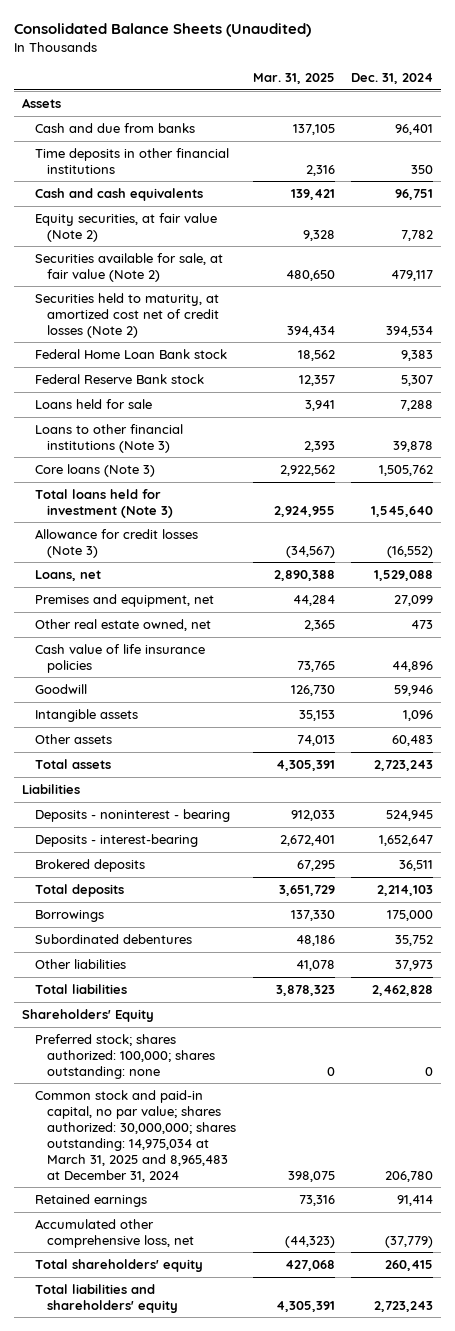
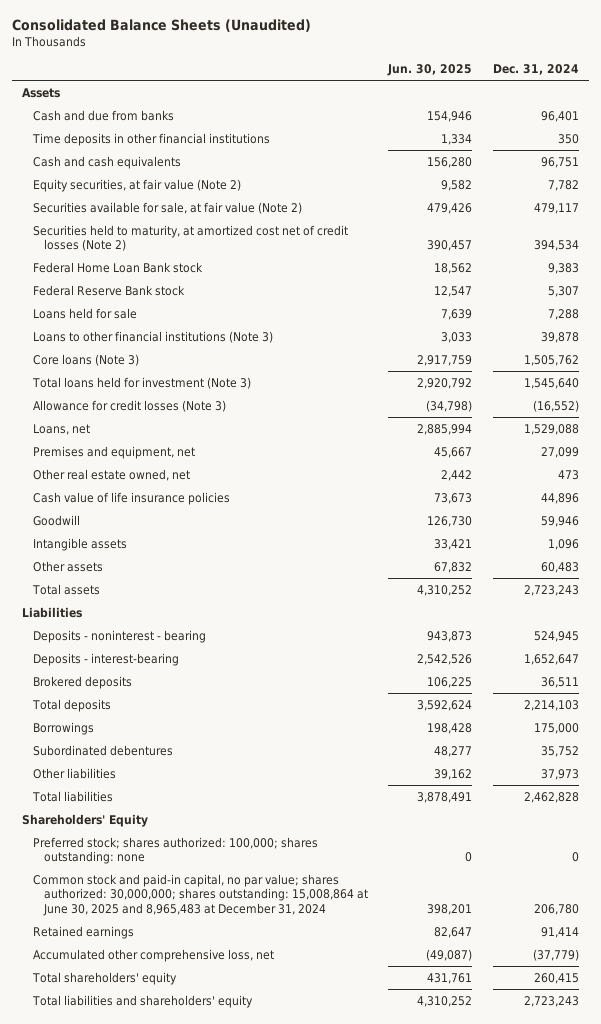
- | Mar. 31, 2025 | Dec. 31, 2024
+ | Jun. 30, 2025 | Dec. 31, 2024
- Common stock and paid-in capital, no par value; shares authorized: 30,000,000; shares outstanding: 14,975,034 at March 31, 2025 and 8,965,483 at December 31, 2024 | 398,075 | 206,780
+ Common stock and paid-in capital, no par value; shares authorized: 30,000,000; shares outstanding: 15,008,864 at June 30, 2025 and 8,965,483 at December 31, 2024 | 398,201 | 206,780

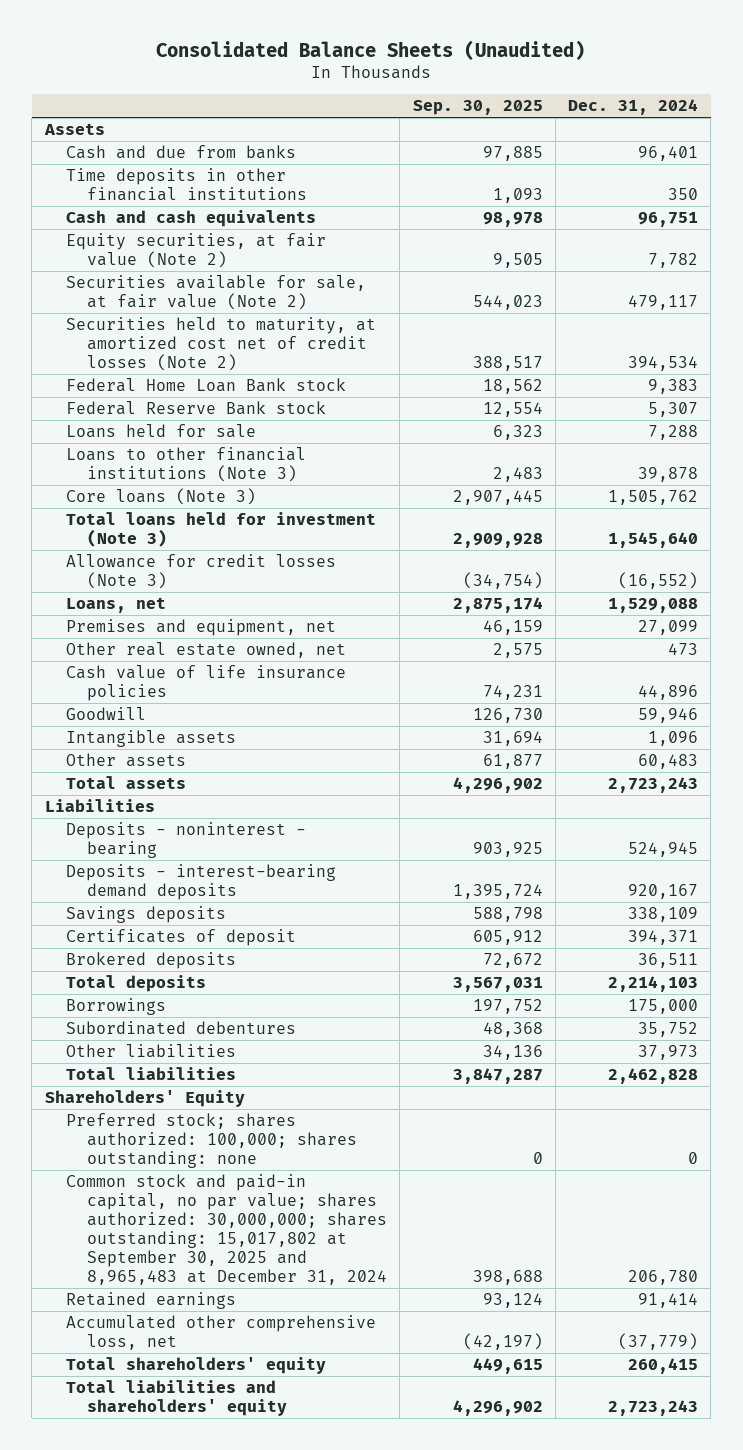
- | Jun. 30, 2025 | Dec. 31, 2024
+ | Sep. 30, 2025 | Dec. 31, 2024
- Deposits - interest-bearing | 2,542,526 | 1,652,647
+ Deposits - interest-bearing demand deposits | 1,395,724 | 920,167
+ Savings deposits | 588,798 | 338,109
+ Certificates of deposit | 605,912 | 394,371
- Common stock and paid-in capital, no par value; shares authorized: 30,000,000; shares outstanding: 15,008,864 at June 30, 2025 and 8,965,483 at December 31, 2024 | 398,201 | 206,780
+ Common stock and paid-in capital, no par value; shares authorized: 30,000,000; shares outstanding: 15,017,802 at September 30, 2025 and 8,965,483 at December 31, 2024 | 398,688 | 206,780

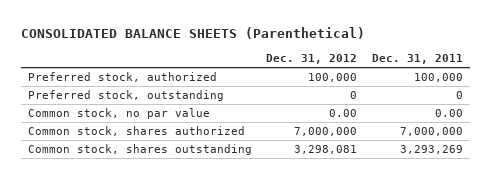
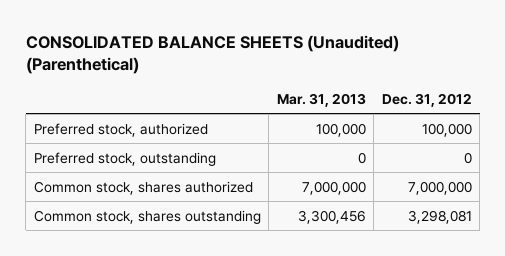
- CONSOLIDATED BALANCE SHEETS (Parenthetical)
+ CONSOLIDATED BALANCE SHEETS (Unaudited) (Parenthetical)
- | Dec. 31, 2012 | Dec. 31, 2011
+ | Mar. 31, 2013 | Dec. 31, 2012
- Common stock, no par value | 0.00 | 0.00

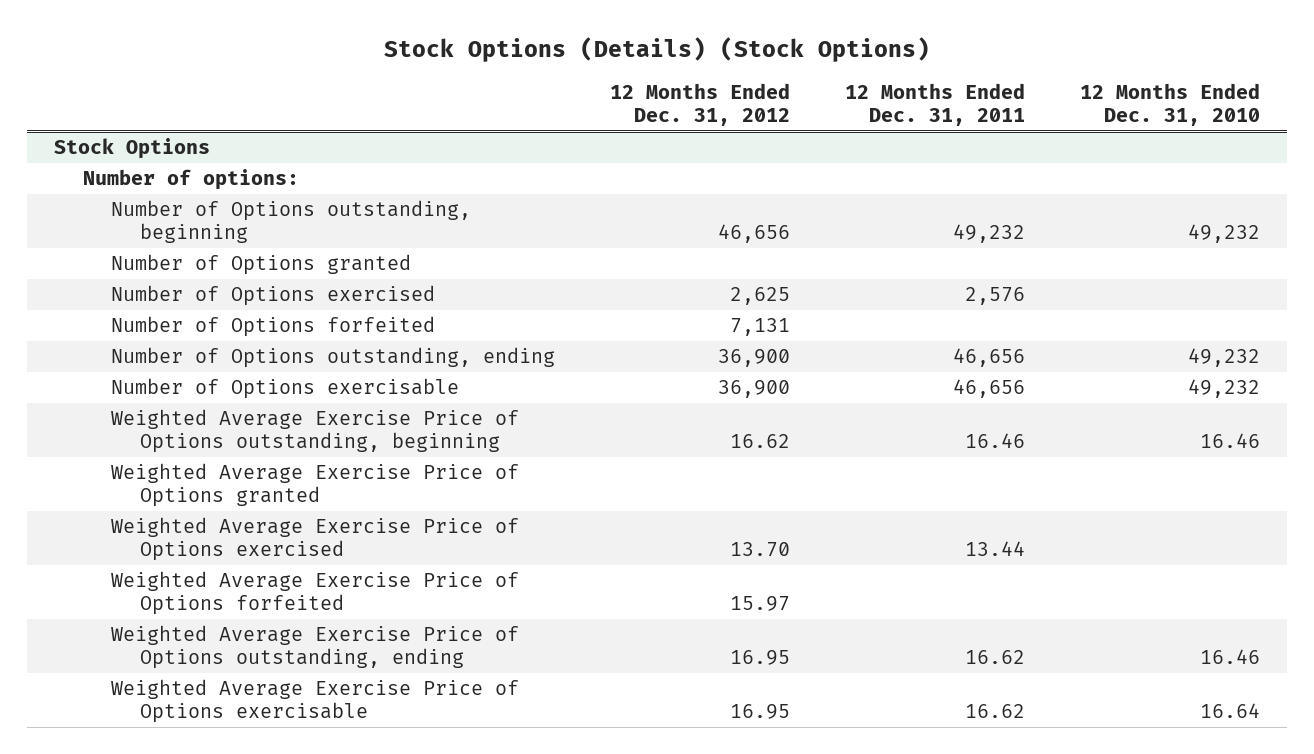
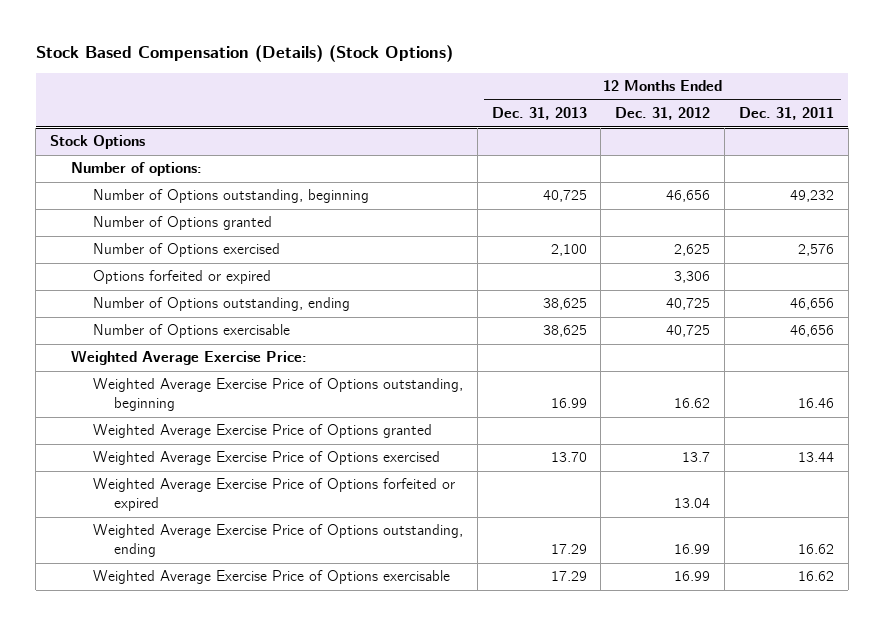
- Stock Options (Details) (Stock Options)
+ Stock Based Compensation (Details) (Stock Options)
- | 12 Months Ended Dec. 31, 2012 | 12 Months Ended Dec. 31, 2011 | 12 Months Ended Dec. 31, 2010
+ | 12 Months Ended Dec. 31, 2013 | 12 Months Ended Dec. 31, 2012 | 12 Months Ended Dec. 31, 2011
@ Stock Options
- Number of Options forfeited | 7,131 | |
- Number of Options outstanding, ending | 36,900 | 46,656 | 49,232
- Number of Options exercisable | 36,900 | 46,656 | 49,232
+ Options forfeited or expired | | 3,306 |
+ Number of Options outstanding, ending | 38,625 | 40,725 | 46,656
+ Number of Options exercisable | 38,625 | 40,725 | 46,656
+ Weighted Average Exercise Price:
- Weighted Average Exercise Price of Options exercised | 13.70 | 13.44 |
- Weighted Average Exercise Price of Options forfeited | 15.97 | |
- Weighted Average Exercise Price of Options outstanding, ending | 16.95 | 16.62 | 16.46
- Weighted Average Exercise Price of Options exercisable | 16.95 | 16.62 | 16.64
+ Weighted Average Exercise Price of Options exercised | 13.70 | 13.7 | 13.44
+ Weighted Average Exercise Price of Options forfeited or expired | | 13.04 |
+ Weighted Average Exercise Price of Options outstanding, ending | 17.29 | 16.99 | 16.62
+ Weighted Average Exercise Price of Options exercisable | 17.29 | 16.99 | 16.62

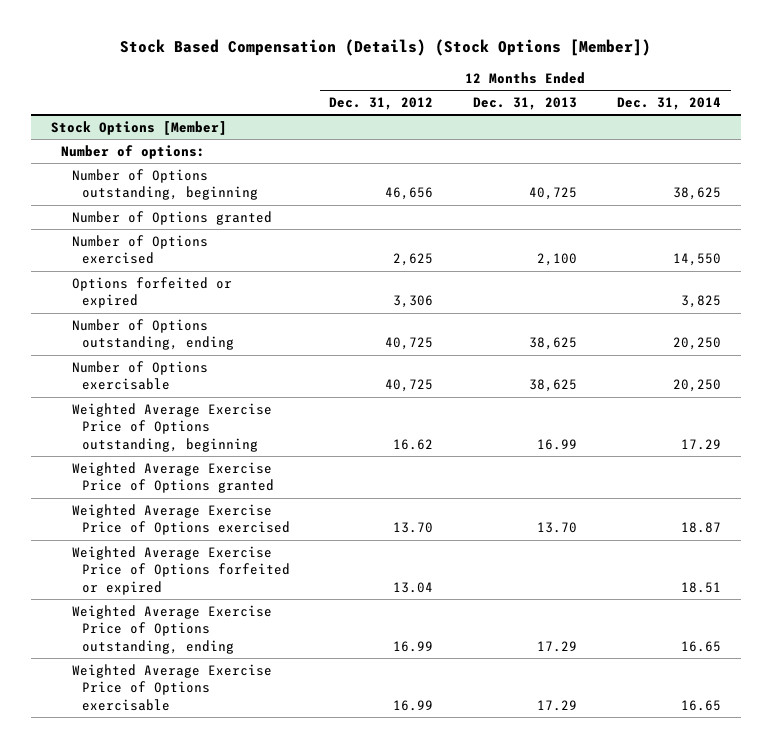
- Stock Based Compensation (Details) (Stock Options)
+ Stock Based Compensation (Details) (Stock Options [Member])
- | 12 Months Ended Dec. 31, 2013 | 12 Months Ended Dec. 31, 2012 | 12 Months Ended Dec. 31, 2011
+ | 12 Months Ended Dec. 31, 2012 | 12 Months Ended Dec. 31, 2013 | 12 Months Ended Dec. 31, 2014
- Stock Options
+ Stock Options [Member]
- Weighted Average Exercise Price:
- Weighted Average Exercise Price of Options exercised | 13.70 | 13.7 | 13.44
+ Weighted Average Exercise Price of Options exercised | 13.70 | 13.70 | 18.87

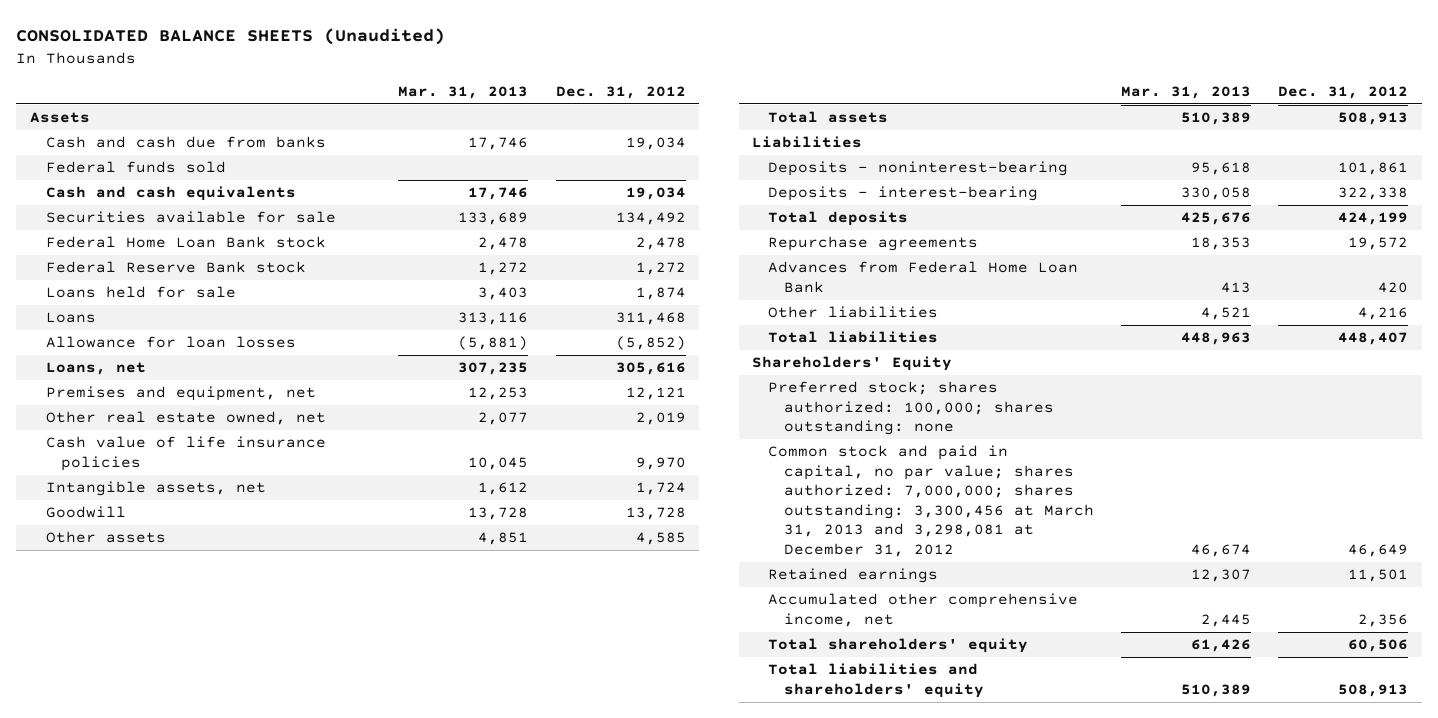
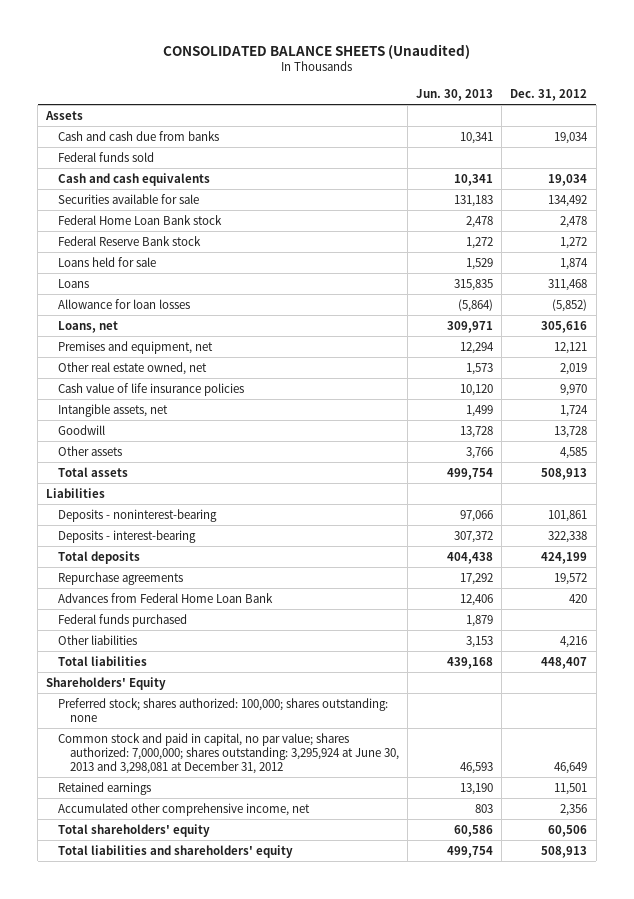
- | Mar. 31, 2013 | Dec. 31, 2012
+ | Jun. 30, 2013 | Dec. 31, 2012
+ Federal funds purchased | 1,879 |
- Common stock and paid in capital, no par value; shares authorized: 7,000,000; shares outstanding: 3,300,456 at March 31, 2013 and 3,298,081 at December 31, 2012 | 46,674 | 46,649
+ Common stock and paid in capital, no par value; shares authorized: 7,000,000; shares outstanding: 3,295,924 at June 30, 2013 and 3,298,081 at December 31, 2012 | 46,593 | 46,649

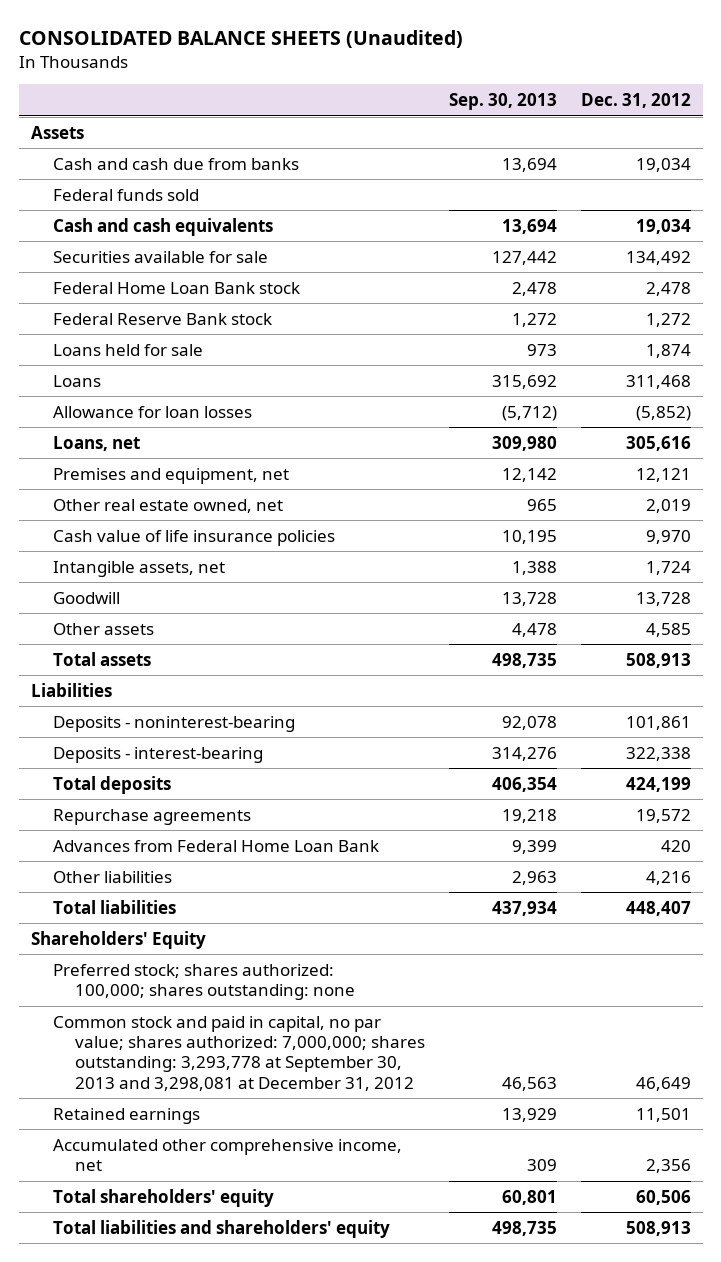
- | Jun. 30, 2013 | Dec. 31, 2012
+ | Sep. 30, 2013 | Dec. 31, 2012
- Federal funds purchased | 1,879 |
- Common stock and paid in capital, no par value; shares authorized: 7,000,000; shares outstanding: 3,295,924 at June 30, 2013 and 3,298,081 at December 31, 2012 | 46,593 | 46,649
+ Common stock and paid in capital, no par value; shares authorized: 7,000,000; shares outstanding: 3,293,778 at September 30, 2013 and 3,298,081 at December 31, 2012 | 46,563 | 46,649

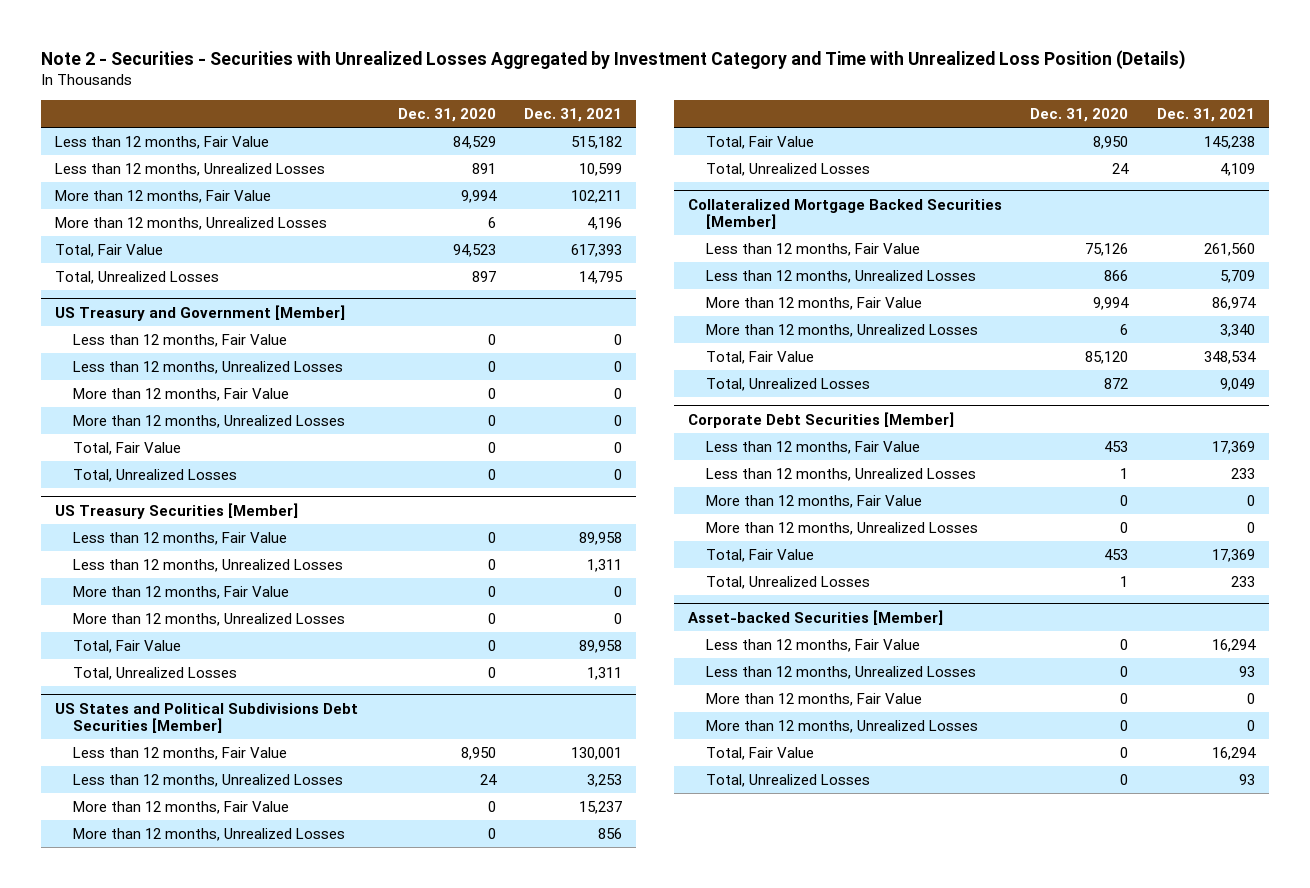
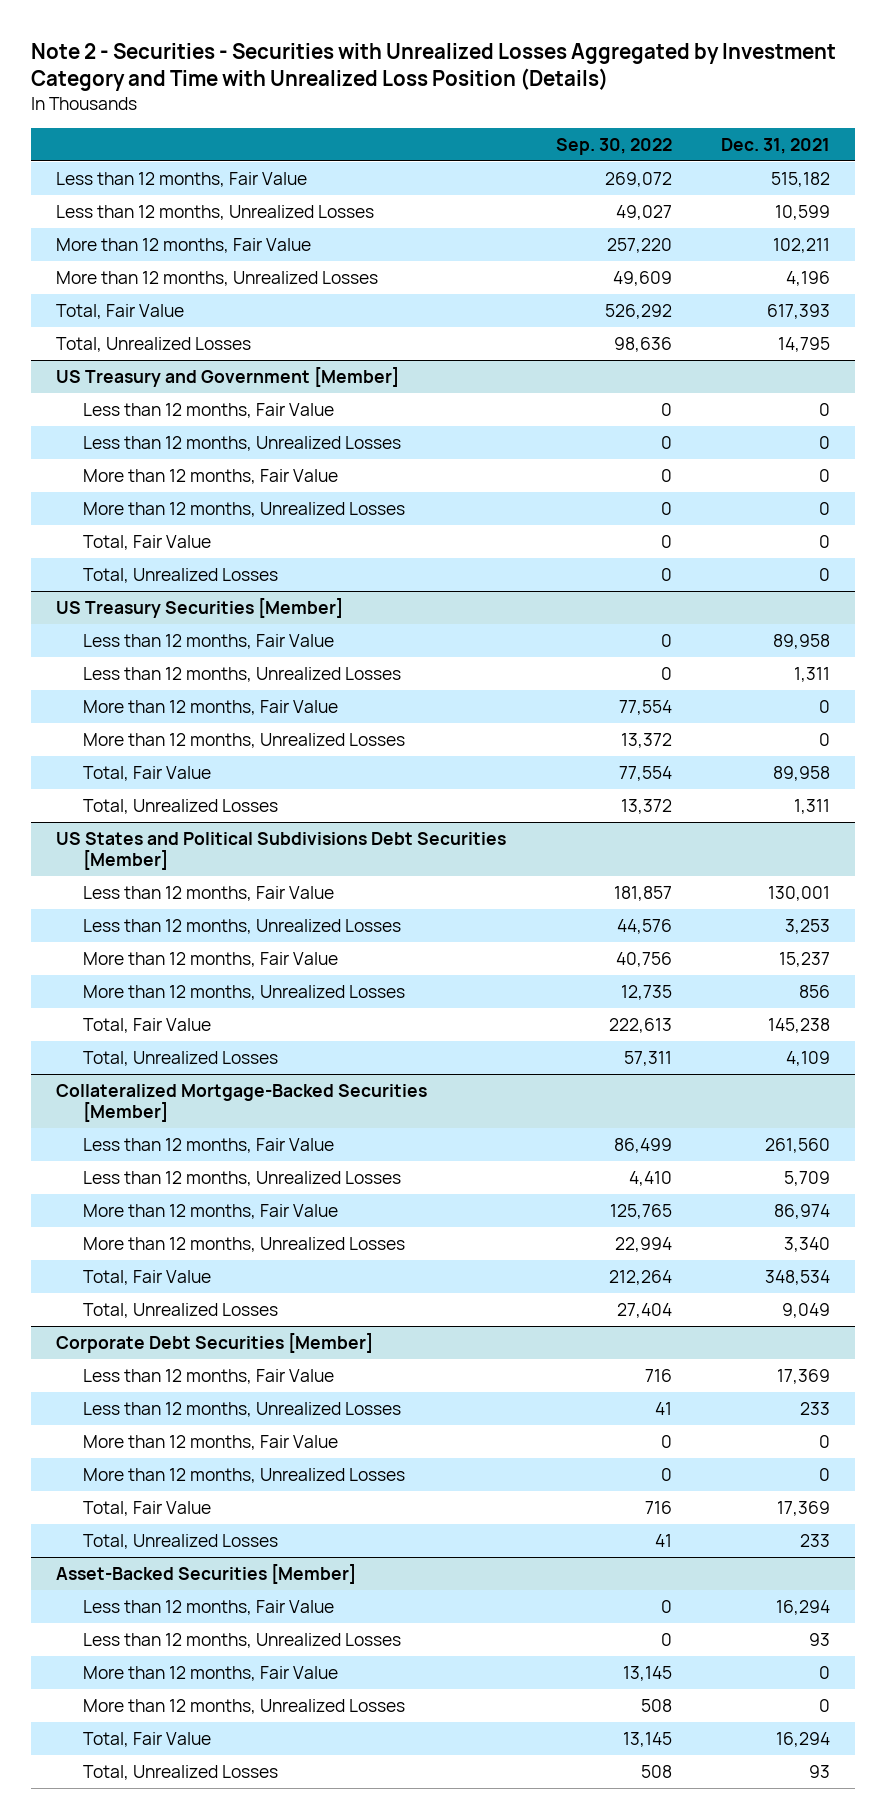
- | Dec. 31, 2020 | Dec. 31, 2021
+ | Sep. 30, 2022 | Dec. 31, 2021
- Collateralized Mortgage Backed Securities [Member]
+ Collateralized Mortgage-Backed Securities [Member]
- Asset-backed Securities [Member]
+ Asset-Backed Securities [Member]

